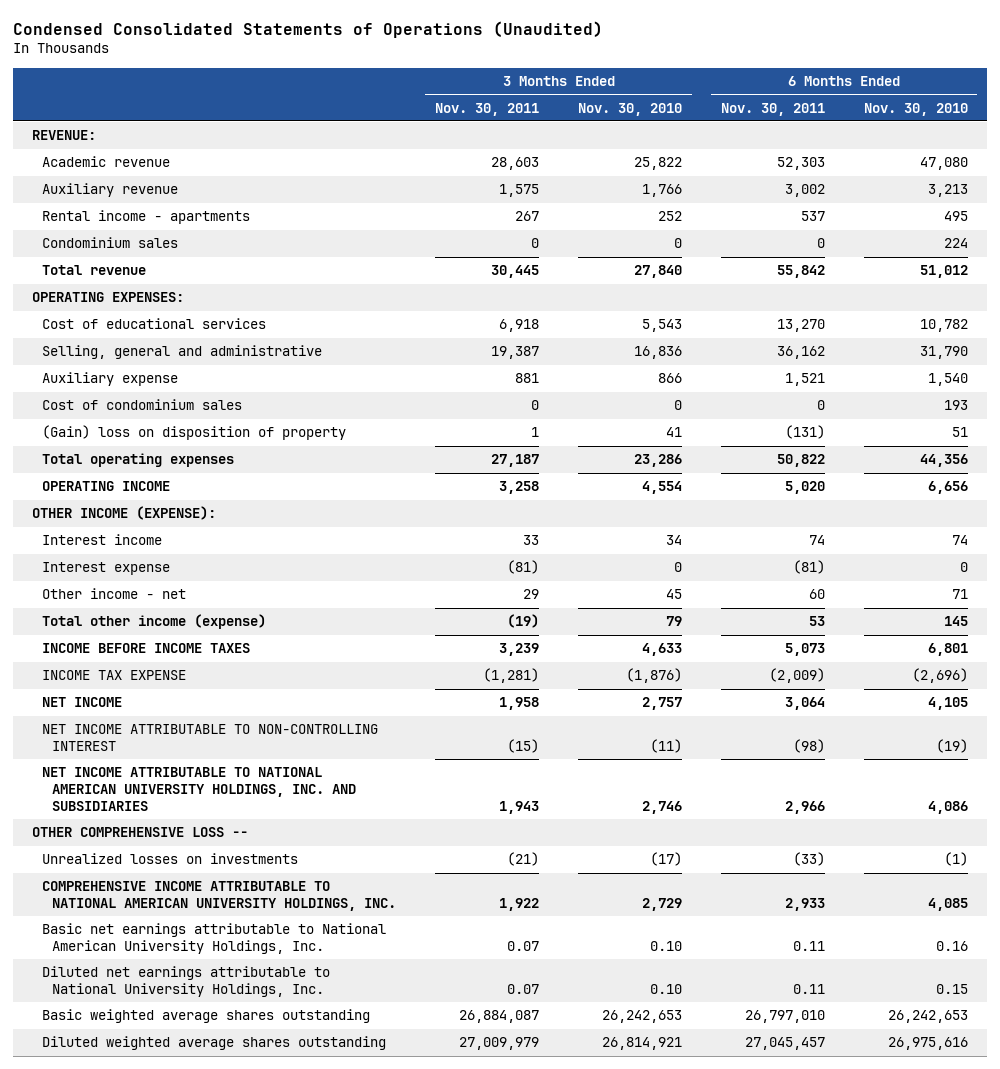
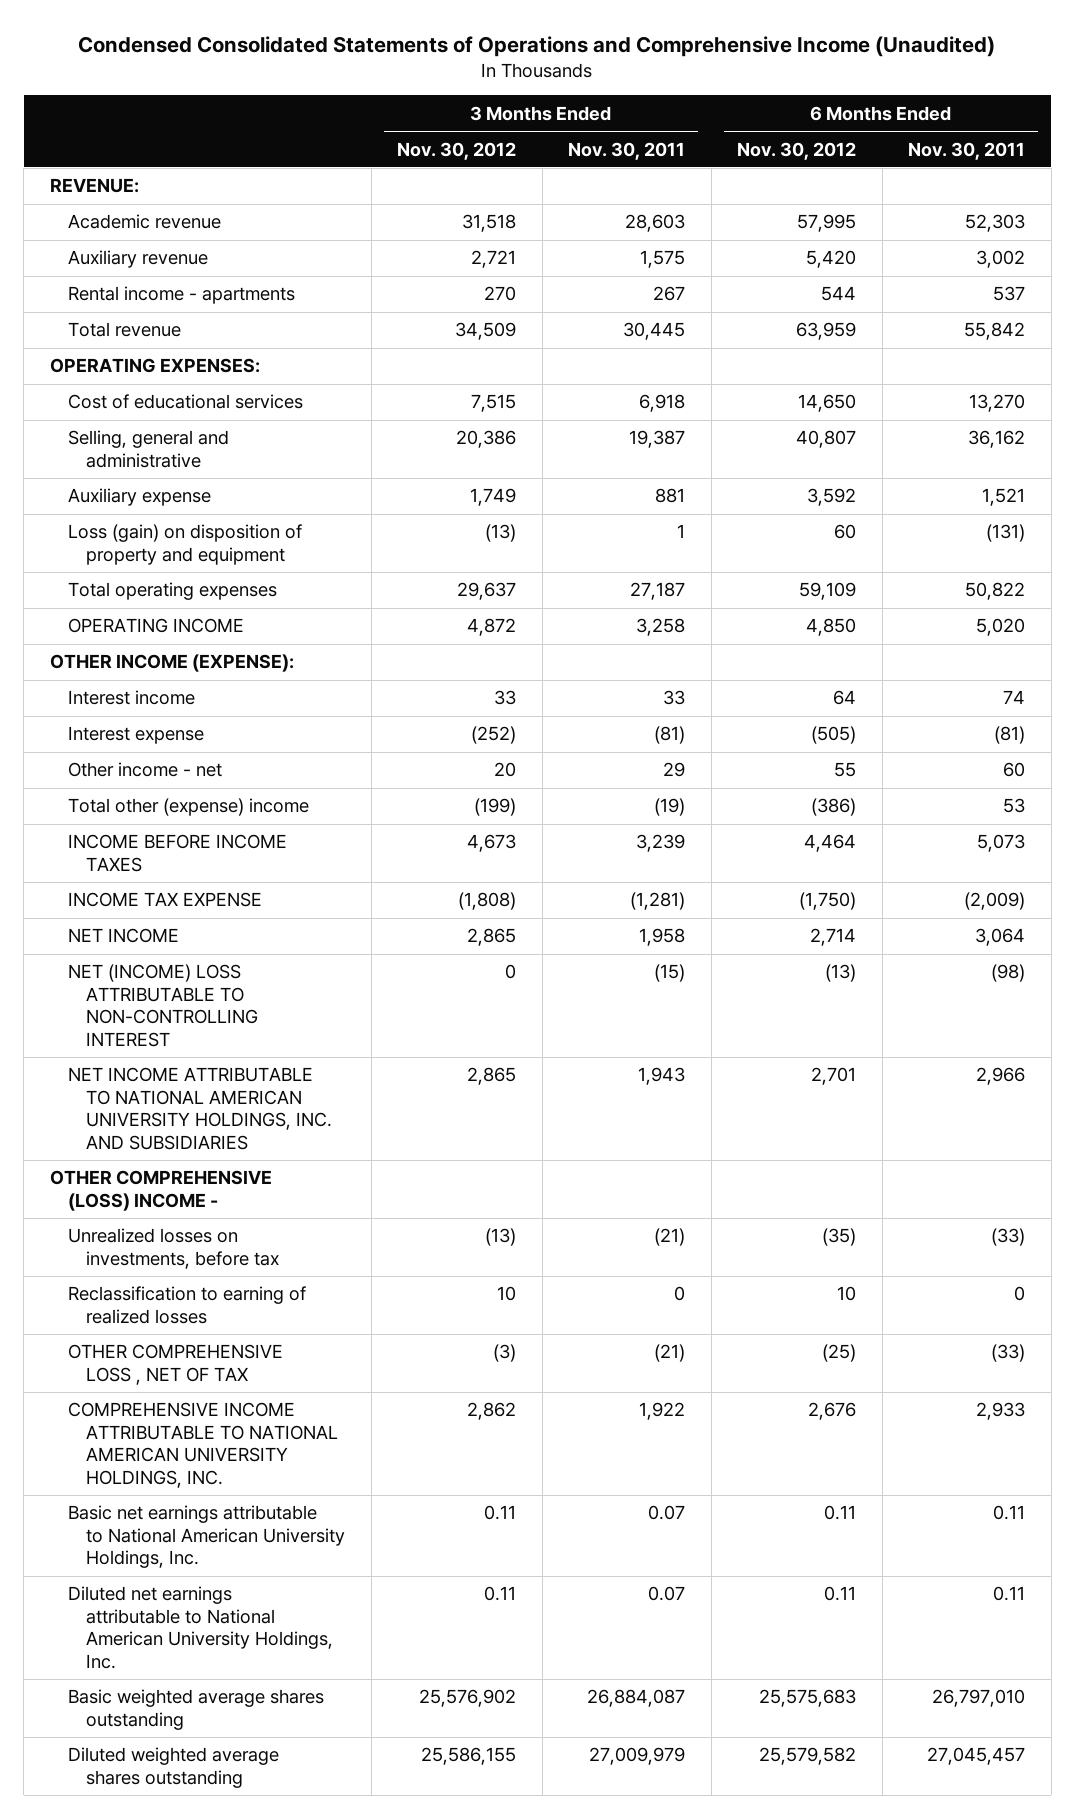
- Condensed Consolidated Statements of Operations (Unaudited)
+ Condensed Consolidated Statements of Operations and Comprehensive Income (Unaudited)
- | 3 Months Ended Nov. 30, 2011 | 3 Months Ended Nov. 30, 2010 | 6 Months Ended Nov. 30, 2011 | 6 Months Ended Nov. 30, 2010
+ | 3 Months Ended Nov. 30, 2012 | 3 Months Ended Nov. 30, 2011 | 6 Months Ended Nov. 30, 2012 | 6 Months Ended Nov. 30, 2011
- Condominium sales | 0 | 0 | 0 | 224
- Cost of condominium sales | 0 | 0 | 0 | 193
- (Gain) loss on disposition of property | 1 | 41 | (131) | 51
+ Loss (gain) on disposition of property and equipment | (13) | 1 | 60 | (131)
- Total other income (expense) | (19) | 79 | 53 | 145
+ Total other (expense) income | (199) | (19) | (386) | 53
- NET INCOME ATTRIBUTABLE TO NON-CONTROLLING INTEREST | (15) | (11) | (98) | (19)
+ NET (INCOME) LOSS ATTRIBUTABLE TO NON-CONTROLLING INTEREST | 0 | (15) | (13) | (98)
- OTHER COMPREHENSIVE LOSS --
- Unrealized losses on investments | (21) | (17) | (33) | (1)
+ OTHER COMPREHENSIVE (LOSS) INCOME -
+ Unrealized losses on investments, before tax | (13) | (21) | (35) | (33)
+ Reclassification to earning of realized losses | 10 | 0 | 10 | 0
+ OTHER COMPREHENSIVE LOSS , NET OF TAX | (3) | (21) | (25) | (33)
- Diluted net earnings attributable to National University Holdings, Inc. | 0.07 | 0.10 | 0.11 | 0.15
+ Diluted net earnings attributable to National American University Holdings, Inc. | 0.11 | 0.07 | 0.11 | 0.11

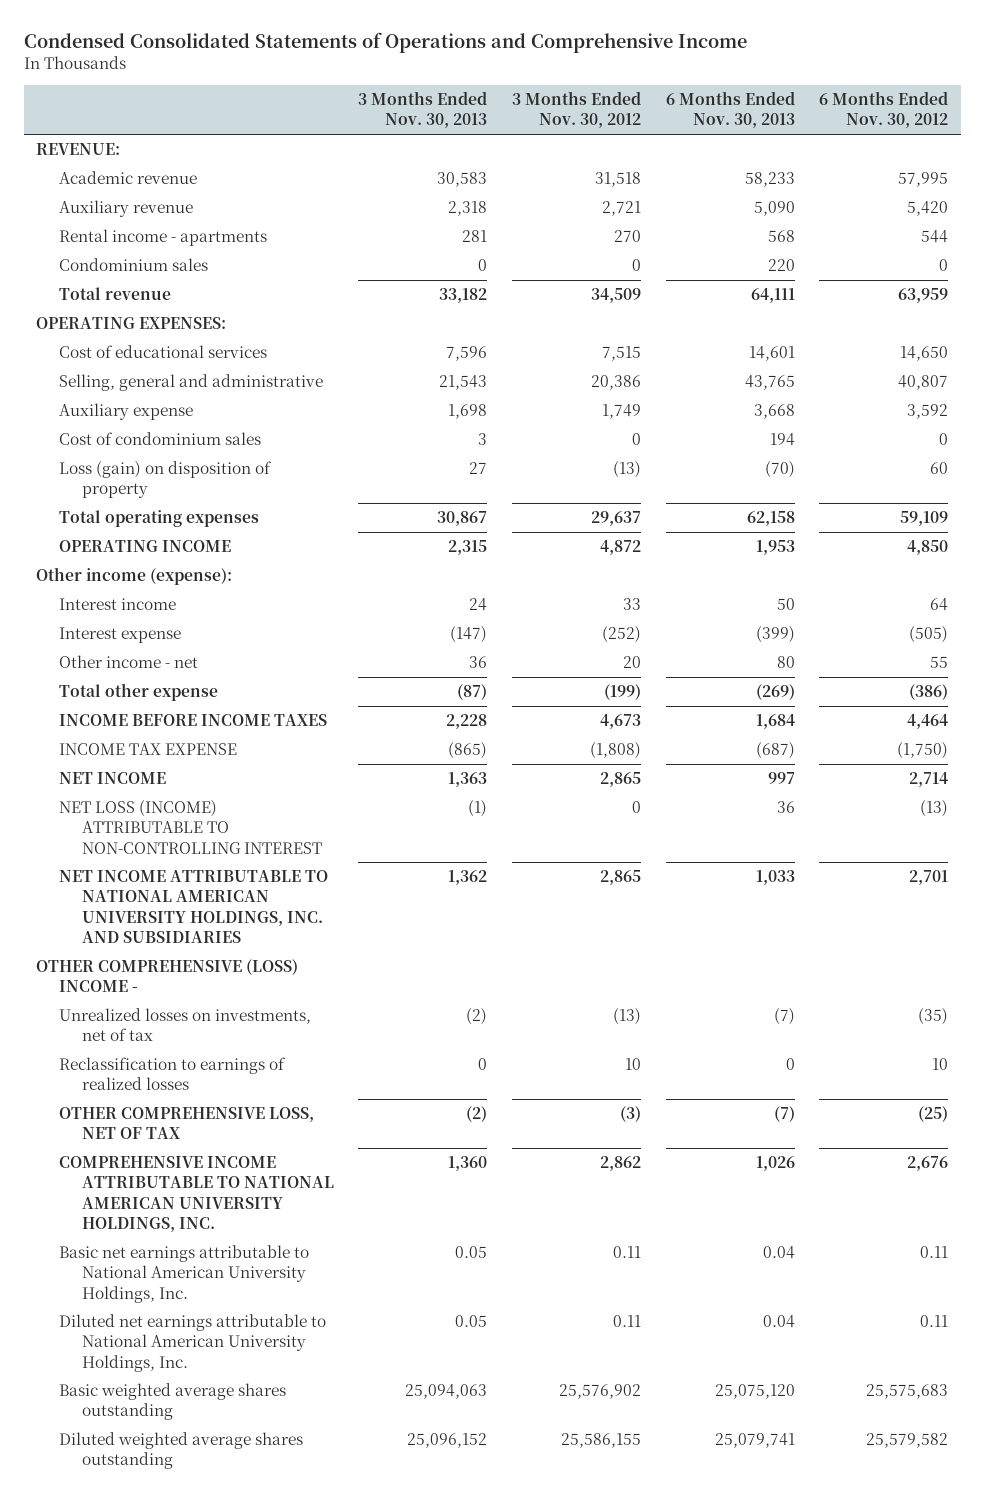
- Condensed Consolidated Statements of Operations and Comprehensive Income (Unaudited)
+ Condensed Consolidated Statements of Operations and Comprehensive Income
- | 3 Months Ended Nov. 30, 2012 | 3 Months Ended Nov. 30, 2011 | 6 Months Ended Nov. 30, 2012 | 6 Months Ended Nov. 30, 2011
+ | 3 Months Ended Nov. 30, 2013 | 3 Months Ended Nov. 30, 2012 | 6 Months Ended Nov. 30, 2013 | 6 Months Ended Nov. 30, 2012
+ Condominium sales | 0 | 0 | 220 | 0
- Loss (gain) on disposition of property and equipment | (13) | 1 | 60 | (131)
+ Cost of condominium sales | 3 | 0 | 194 | 0
+ Loss (gain) on disposition of property | 27 | (13) | (70) | 60
- OTHER INCOME (EXPENSE):
+ Other income (expense):
- Total other (expense) income | (199) | (19) | (386) | 53
+ Total other expense | (87) | (199) | (269) | (386)
- NET (INCOME) LOSS ATTRIBUTABLE TO NON-CONTROLLING INTEREST | 0 | (15) | (13) | (98)
+ NET LOSS (INCOME) ATTRIBUTABLE TO NON-CONTROLLING INTEREST | (1) | 0 | 36 | (13)
- Unrealized losses on investments, before tax | (13) | (21) | (35) | (33)
- Reclassification to earning of realized losses | 10 | 0 | 10 | 0
- OTHER COMPREHENSIVE LOSS , NET OF TAX | (3) | (21) | (25) | (33)
+ Unrealized losses on investments, net of tax | (2) | (13) | (7) | (35)
+ Reclassification to earnings of realized losses | 0 | 10 | 0 | 10
+ OTHER COMPREHENSIVE LOSS, NET OF TAX | (2) | (3) | (7) | (25)

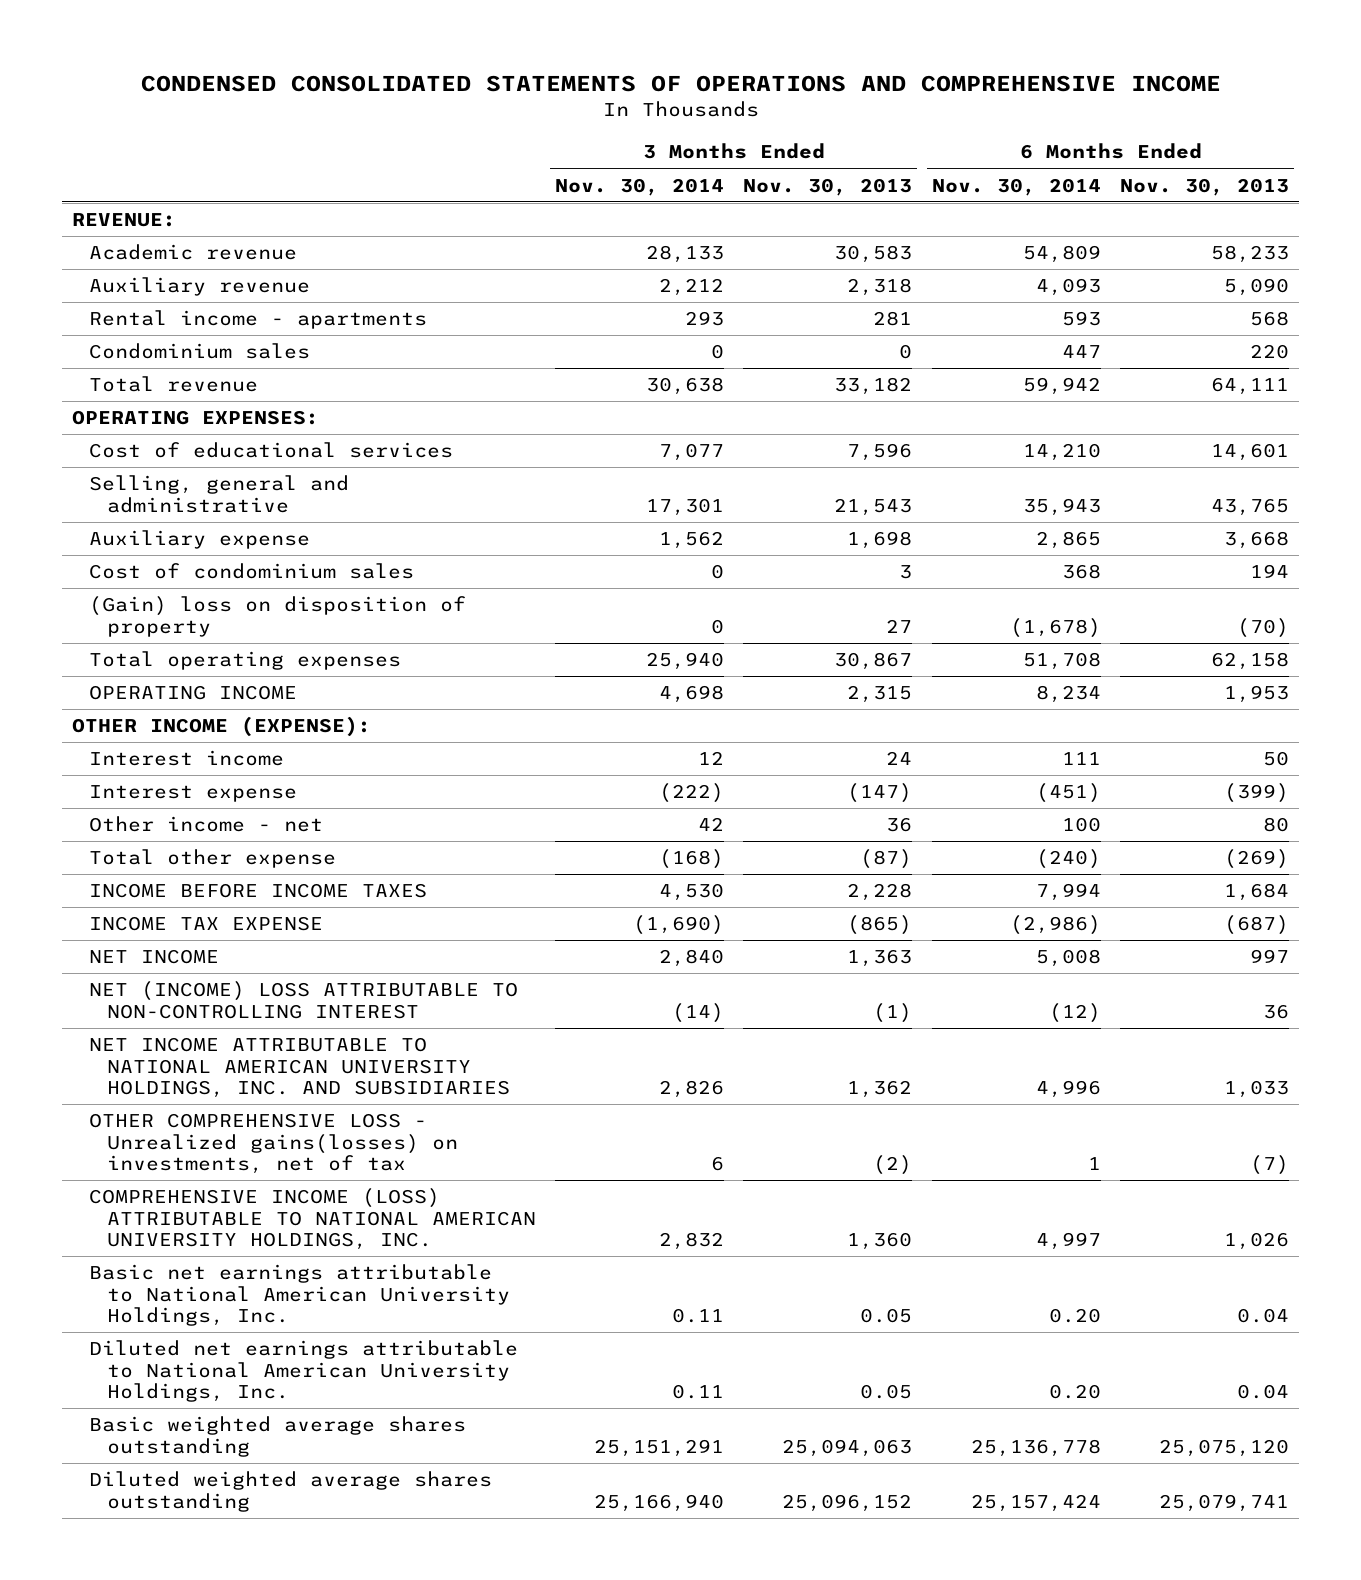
- Condensed Consolidated Statements of Operations and Comprehensive Income
+ CONDENSED CONSOLIDATED STATEMENTS OF OPERATIONS AND COMPREHENSIVE INCOME
- | 3 Months Ended Nov. 30, 2013 | 3 Months Ended Nov. 30, 2012 | 6 Months Ended Nov. 30, 2013 | 6 Months Ended Nov. 30, 2012
+ | 3 Months Ended Nov. 30, 2014 | 3 Months Ended Nov. 30, 2013 | 6 Months Ended Nov. 30, 2014 | 6 Months Ended Nov. 30, 2013
- Loss (gain) on disposition of property | 27 | (13) | (70) | 60
+ (Gain) loss on disposition of property | 0 | 27 | (1,678) | (70)
- Other income (expense):
+ OTHER INCOME (EXPENSE):
- NET LOSS (INCOME) ATTRIBUTABLE TO NON-CONTROLLING INTEREST | (1) | 0 | 36 | (13)
+ NET (INCOME) LOSS ATTRIBUTABLE TO NON-CONTROLLING INTEREST | (14) | (1) | (12) | 36
- OTHER COMPREHENSIVE (LOSS) INCOME -
- Unrealized losses on investments, net of tax | (2) | (13) | (7) | (35)
- Reclassification to earnings of realized losses | 0 | 10 | 0 | 10
- OTHER COMPREHENSIVE LOSS, NET OF TAX | (2) | (3) | (7) | (25)
- COMPREHENSIVE INCOME ATTRIBUTABLE TO NATIONAL AMERICAN UNIVERSITY HOLDINGS, INC. | 1,360 | 2,862 | 1,026 | 2,676
+ OTHER COMPREHENSIVE LOSS - Unrealized gains(losses) on investments, net of tax | 6 | (2) | 1 | (7)
+ COMPREHENSIVE INCOME (LOSS) ATTRIBUTABLE TO NATIONAL AMERICAN UNIVERSITY HOLDINGS, INC. | 2,832 | 1,360 | 4,997 | 1,026

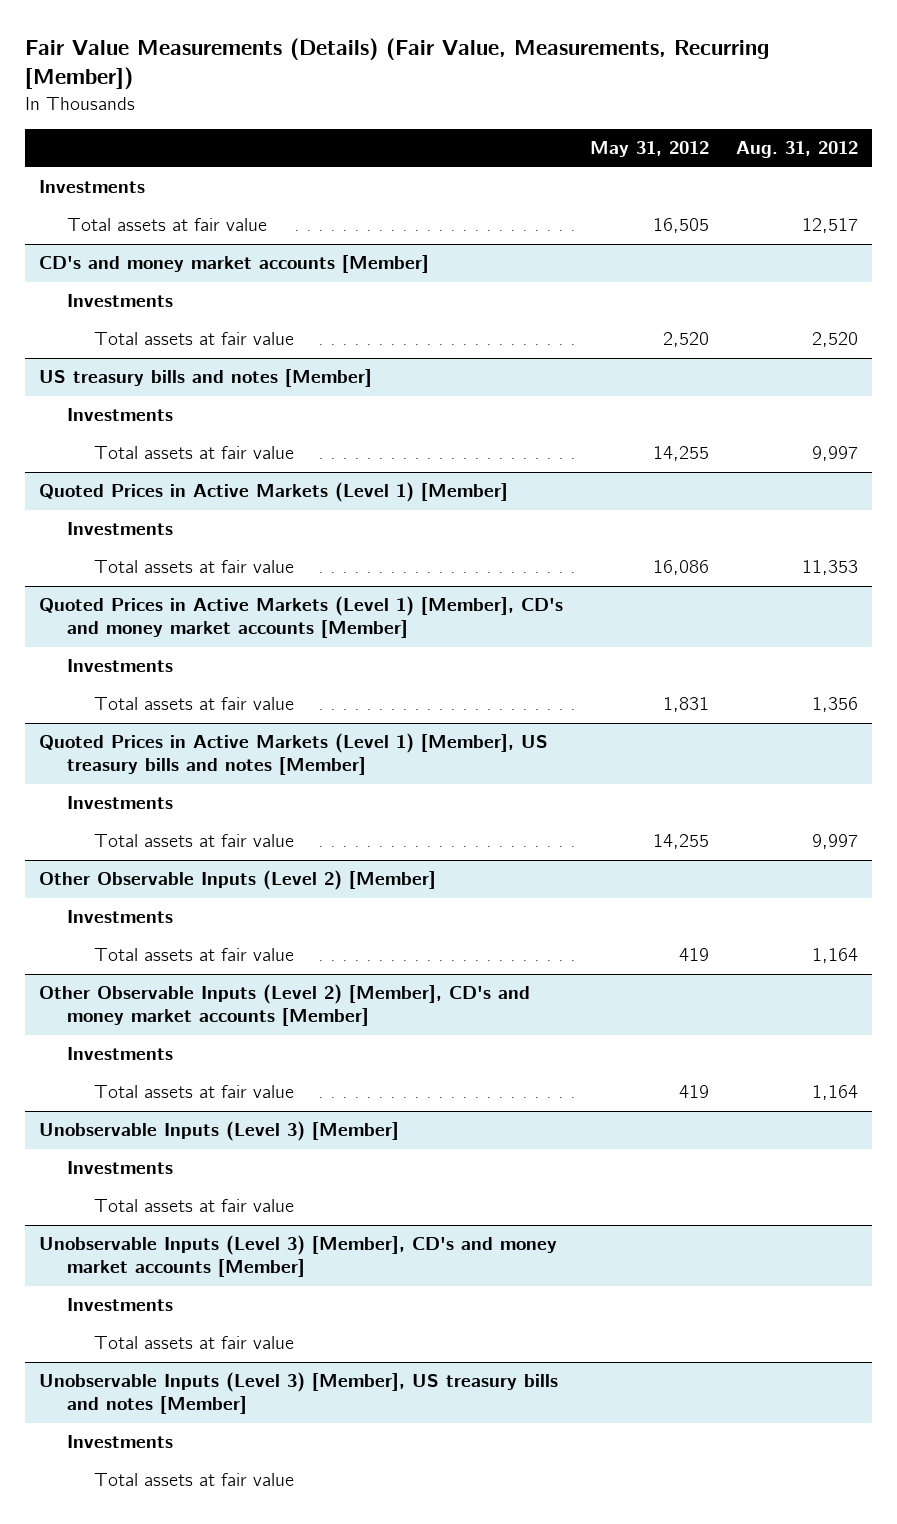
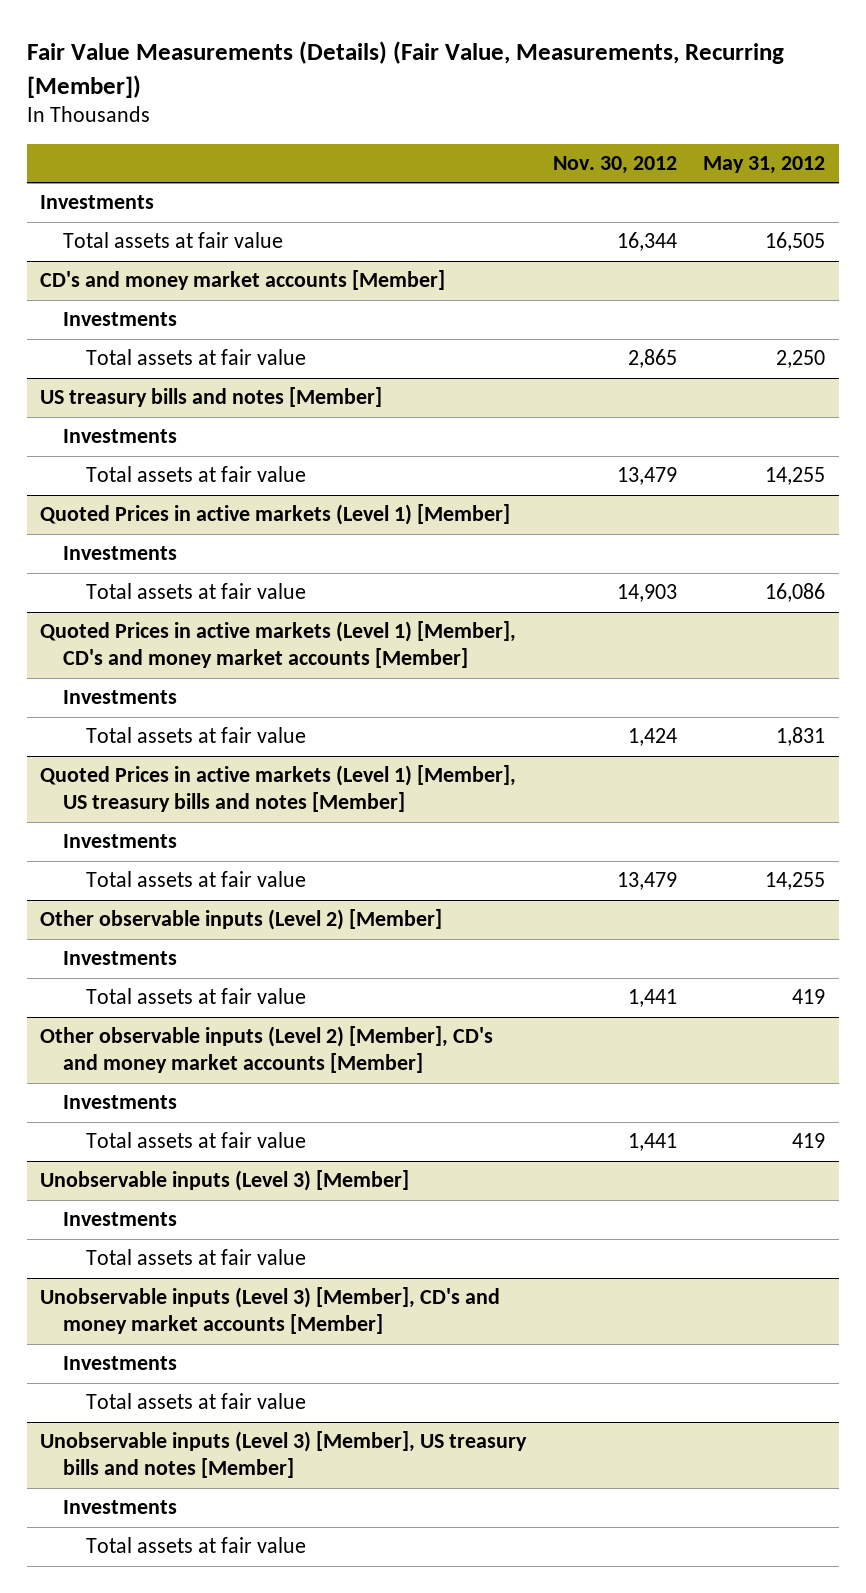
- | May 31, 2012 | Aug. 31, 2012
+ | Nov. 30, 2012 | May 31, 2012
@ CD's and money market accounts [Member]
- Total assets at fair value | 2,520 | 2,520
+ Total assets at fair value | 2,865 | 2,250
- Quoted Prices in Active Markets (Level 1) [Member]
+ Quoted Prices in active markets (Level 1) [Member]
- Quoted Prices in Active Markets (Level 1) [Member], CD's and money market accounts [Member]
+ Quoted Prices in active markets (Level 1) [Member], CD's and money market accounts [Member]
- Quoted Prices in Active Markets (Level 1) [Member], US treasury bills and notes [Member]
+ Quoted Prices in active markets (Level 1) [Member], US treasury bills and notes [Member]
- Other Observable Inputs (Level 2) [Member]
+ Other observable inputs (Level 2) [Member]
- Other Observable Inputs (Level 2) [Member], CD's and money market accounts [Member]
+ Other observable inputs (Level 2) [Member], CD's and money market accounts [Member]
- Unobservable Inputs (Level 3) [Member]
+ Unobservable inputs (Level 3) [Member]
- Unobservable Inputs (Level 3) [Member], CD's and money market accounts [Member]
+ Unobservable inputs (Level 3) [Member], CD's and money market accounts [Member]
- Unobservable Inputs (Level 3) [Member], US treasury bills and notes [Member]
+ Unobservable inputs (Level 3) [Member], US treasury bills and notes [Member]

